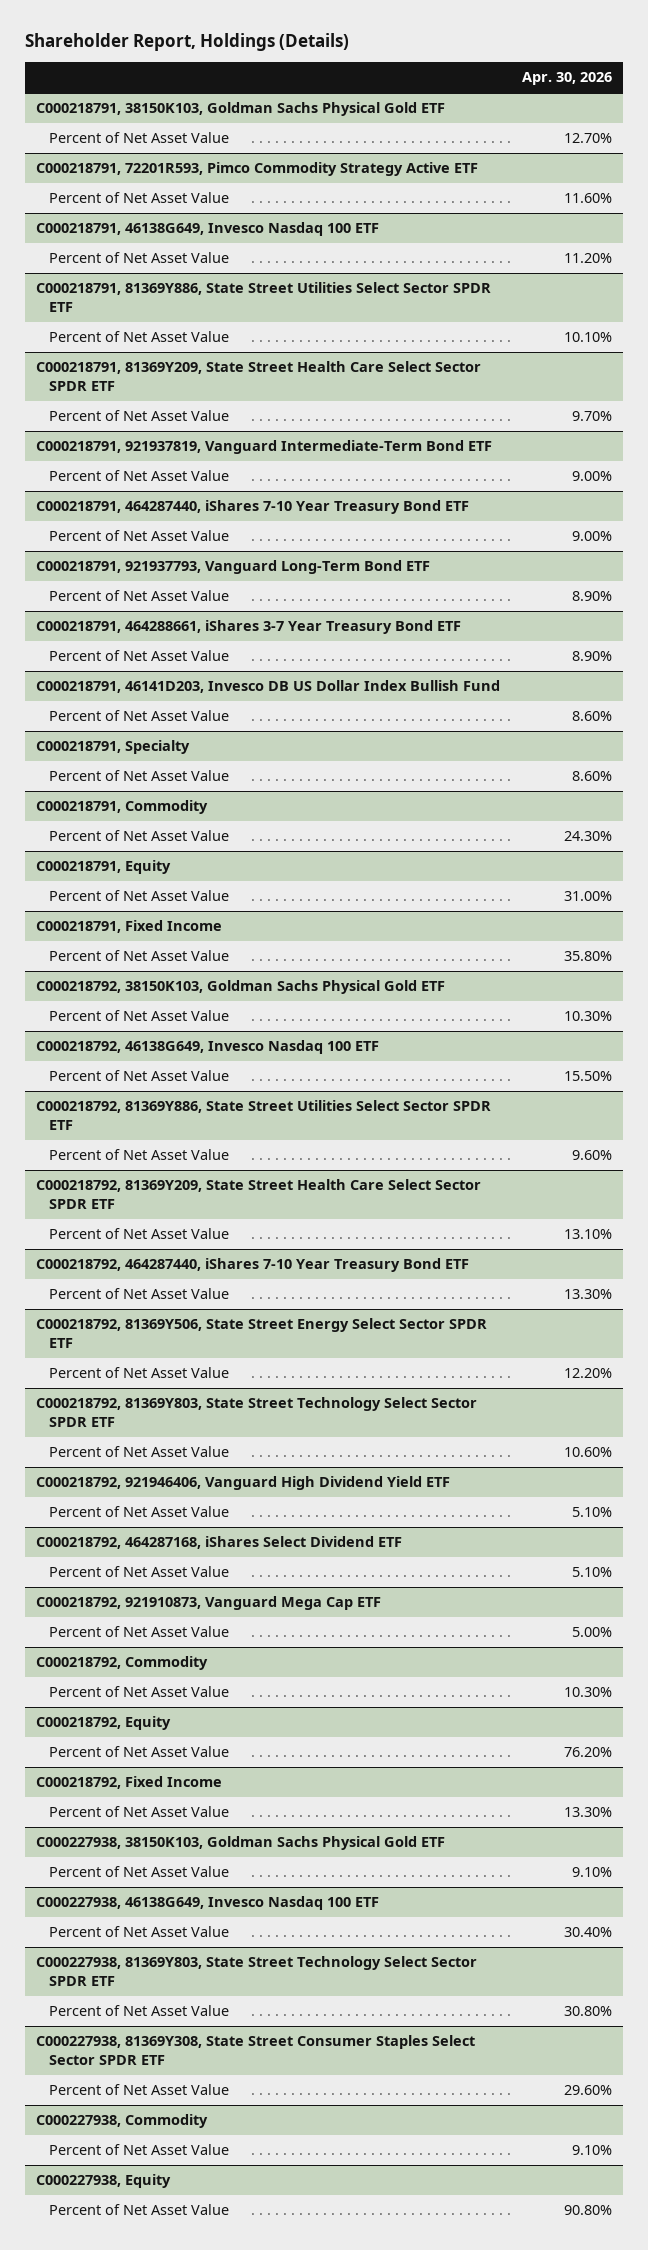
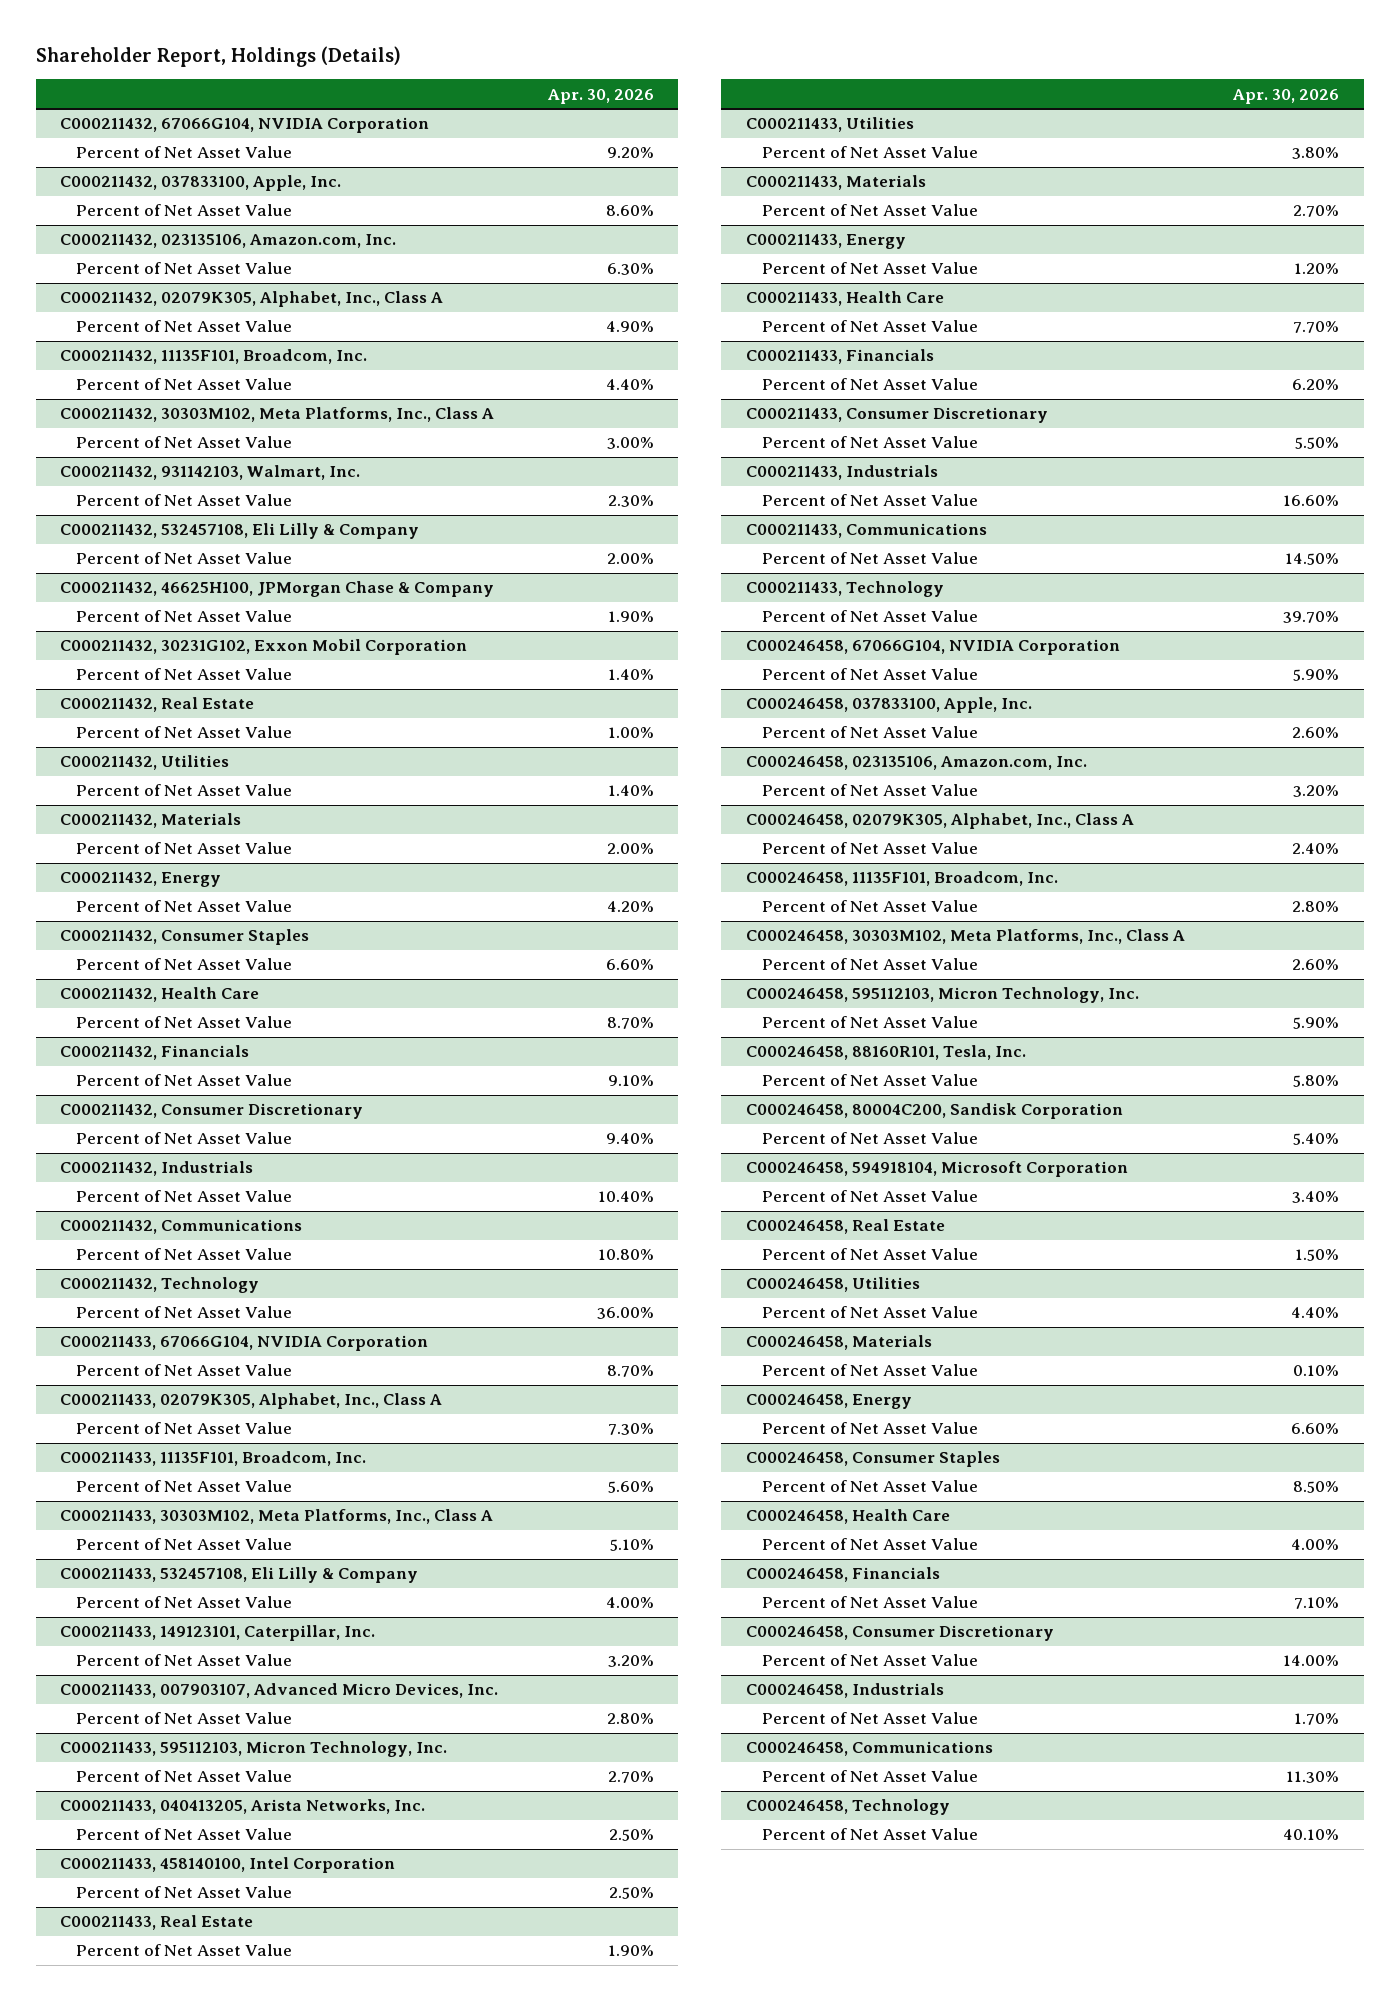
- C000218791, 38150K103, Goldman Sachs Physical Gold ETF
- Percent of Net Asset Value | 12.70%
- C000218791, 72201R593, Pimco Commodity Strategy Active ETF
- Percent of Net Asset Value | 11.60%
- C000218791, 46138G649, Invesco Nasdaq 100 ETF
- Percent of Net Asset Value | 11.20%
- C000218791, 81369Y886, State Street Utilities Select Sector SPDR ETF
- Percent of Net Asset Value | 10.10%
- C000218791, 81369Y209, State Street Health Care Select Sector SPDR ETF
- Percent of Net Asset Value | 9.70%
- C000218791, 921937819, Vanguard Intermediate-Term Bond ETF
- Percent of Net Asset Value | 9.00%
- C000218791, 464287440, iShares 7-10 Year Treasury Bond ETF
- Percent of Net Asset Value | 9.00%
- C000218791, 921937793, Vanguard Long-Term Bond ETF
- Percent of Net Asset Value | 8.90%
- C000218791, 464288661, iShares 3-7 Year Treasury Bond ETF
- Percent of Net Asset Value | 8.90%
- C000218791, 46141D203, Invesco DB US Dollar Index Bullish Fund
- Percent of Net Asset Value | 8.60%
- C000218791, Specialty
+ C000211432, 67066G104, NVIDIA Corporation
+ Percent of Net Asset Value | 9.20%
+ C000211432, 037833100, Apple, Inc.
- C000218791, Commodity
- Percent of Net Asset Value | 24.30%
- C000218791, Equity
- Percent of Net Asset Value | 31.00%
- C000218791, Fixed Income
- Percent of Net Asset Value | 35.80%
- C000218792, 38150K103, Goldman Sachs Physical Gold ETF
- Percent of Net Asset Value | 10.30%
- C000218792, 46138G649, Invesco Nasdaq 100 ETF
- Percent of Net Asset Value | 15.50%
- C000218792, 81369Y886, State Street Utilities Select Sector SPDR ETF
- Percent of Net Asset Value | 9.60%
- C000218792, 81369Y209, State Street Health Care Select Sector SPDR ETF
- Percent of Net Asset Value | 13.10%
- C000218792, 464287440, iShares 7-10 Year Treasury Bond ETF
- Percent of Net Asset Value | 13.30%
- C000218792, 81369Y506, State Street Energy Select Sector SPDR ETF
- Percent of Net Asset Value | 12.20%
- C000218792, 81369Y803, State Street Technology Select Sector SPDR ETF
- Percent of Net Asset Value | 10.60%
- C000218792, 921946406, Vanguard High Dividend Yield ETF
- Percent of Net Asset Value | 5.10%
- C000218792, 464287168, iShares Select Dividend ETF
- Percent of Net Asset Value | 5.10%
- C000218792, 921910873, Vanguard Mega Cap ETF
- Percent of Net Asset Value | 5.00%
- C000218792, Commodity
- Percent of Net Asset Value | 10.30%
- C000218792, Equity
- Percent of Net Asset Value | 76.20%
- C000218792, Fixed Income
- Percent of Net Asset Value | 13.30%
- C000227938, 38150K103, Goldman Sachs Physical Gold ETF
- Percent of Net Asset Value | 9.10%
- C000227938, 46138G649, Invesco Nasdaq 100 ETF
- Percent of Net Asset Value | 30.40%
- C000227938, 81369Y803, State Street Technology Select Sector SPDR ETF
- Percent of Net Asset Value | 30.80%
- C000227938, 81369Y308, State Street Consumer Staples Select Sector SPDR ETF
- Percent of Net Asset Value | 29.60%
- C000227938, Commodity
+ C000211432, 023135106, Amazon.com, Inc.
+ Percent of Net Asset Value | 6.30%
+ C000211432, 02079K305, Alphabet, Inc., Class A
+ Percent of Net Asset Value | 4.90%
+ C000211432, 11135F101, Broadcom, Inc.
+ Percent of Net Asset Value | 4.40%
+ C000211432, 30303M102, Meta Platforms, Inc., Class A
+ Percent of Net Asset Value | 3.00%
+ C000211432, 931142103, Walmart, Inc.
+ Percent of Net Asset Value | 2.30%
+ C000211432, 532457108, Eli Lilly & Company
+ Percent of Net Asset Value | 2.00%
+ C000211432, 46625H100, JPMorgan Chase & Company
+ Percent of Net Asset Value | 1.90%
+ C000211432, 30231G102, Exxon Mobil Corporation
+ Percent of Net Asset Value | 1.40%
+ C000211432, Real Estate
+ Percent of Net Asset Value | 1.00%
+ C000211432, Utilities
+ Percent of Net Asset Value | 1.40%
+ C000211432, Materials
+ Percent of Net Asset Value | 2.00%
+ C000211432, Energy
+ Percent of Net Asset Value | 4.20%
+ C000211432, Consumer Staples
+ Percent of Net Asset Value | 6.60%
+ C000211432, Health Care
+ Percent of Net Asset Value | 8.70%
+ C000211432, Financials
- C000227938, Equity
- Percent of Net Asset Value | 90.80%
+ C000211432, Consumer Discretionary
+ Percent of Net Asset Value | 9.40%
+ C000211432, Industrials
+ Percent of Net Asset Value | 10.40%
+ C000211432, Communications
+ Percent of Net Asset Value | 10.80%
+ C000211432, Technology
+ Percent of Net Asset Value | 36.00%
+ C000211433, 67066G104, NVIDIA Corporation
+ Percent of Net Asset Value | 8.70%
+ C000211433, 02079K305, Alphabet, Inc., Class A
+ Percent of Net Asset Value | 7.30%
+ C000211433, 11135F101, Broadcom, Inc.
+ Percent of Net Asset Value | 5.60%
+ C000211433, 30303M102, Meta Platforms, Inc., Class A
+ Percent of Net Asset Value | 5.10%
+ C000211433, 532457108, Eli Lilly & Company
+ Percent of Net Asset Value | 4.00%
+ C000211433, 149123101, Caterpillar, Inc.
+ Percent of Net Asset Value | 3.20%
+ C000211433, 007903107, Advanced Micro Devices, Inc.
+ Percent of Net Asset Value | 2.80%
+ C000211433, 595112103, Micron Technology, Inc.
+ Percent of Net Asset Value | 2.70%
+ C000211433, 040413205, Arista Networks, Inc.
+ Percent of Net Asset Value | 2.50%
+ C000211433, 458140100, Intel Corporation
+ Percent of Net Asset Value | 2.50%
+ C000211433, Real Estate
+ Percent of Net Asset Value | 1.90%
+ C000211433, Utilities
+ Percent of Net Asset Value | 3.80%
+ C000211433, Materials
+ Percent of Net Asset Value | 2.70%
+ C000211433, Energy
+ Percent of Net Asset Value | 1.20%
+ C000211433, Health Care
+ Percent of Net Asset Value | 7.70%
+ C000211433, Financials
+ Percent of Net Asset Value | 6.20%
+ C000211433, Consumer Discretionary
+ Percent of Net Asset Value | 5.50%
+ C000211433, Industrials
+ Percent of Net Asset Value | 16.60%
+ C000211433, Communications
+ Percent of Net Asset Value | 14.50%
+ C000211433, Technology
+ Percent of Net Asset Value | 39.70%
+ C000246458, 67066G104, NVIDIA Corporation
+ Percent of Net Asset Value | 5.90%
+ C000246458, 037833100, Apple, Inc.
+ Percent of Net Asset Value | 2.60%
+ C000246458, 023135106, Amazon.com, Inc.
+ Percent of Net Asset Value | 3.20%
+ C000246458, 02079K305, Alphabet, Inc., Class A
+ Percent of Net Asset Value | 2.40%
+ C000246458, 11135F101, Broadcom, Inc.
+ Percent of Net Asset Value | 2.80%
+ C000246458, 30303M102, Meta Platforms, Inc., Class A
+ Percent of Net Asset Value | 2.60%
+ C000246458, 595112103, Micron Technology, Inc.
+ Percent of Net Asset Value | 5.90%
+ C000246458, 88160R101, Tesla, Inc.
+ Percent of Net Asset Value | 5.80%
+ C000246458, 80004C200, Sandisk Corporation
+ Percent of Net Asset Value | 5.40%
+ C000246458, 594918104, Microsoft Corporation
+ Percent of Net Asset Value | 3.40%
+ C000246458, Real Estate
+ Percent of Net Asset Value | 1.50%
+ C000246458, Utilities
+ Percent of Net Asset Value | 4.40%
+ C000246458, Materials
+ Percent of Net Asset Value | 0.10%
+ C000246458, Energy
+ Percent of Net Asset Value | 6.60%
+ C000246458, Consumer Staples
+ Percent of Net Asset Value | 8.50%
+ C000246458, Health Care
+ Percent of Net Asset Value | 4.00%
+ C000246458, Financials
+ Percent of Net Asset Value | 7.10%
+ C000246458, Consumer Discretionary
+ Percent of Net Asset Value | 14.00%
+ C000246458, Industrials
+ Percent of Net Asset Value | 1.70%
+ C000246458, Communications
+ Percent of Net Asset Value | 11.30%
+ C000246458, Technology
+ Percent of Net Asset Value | 40.10%

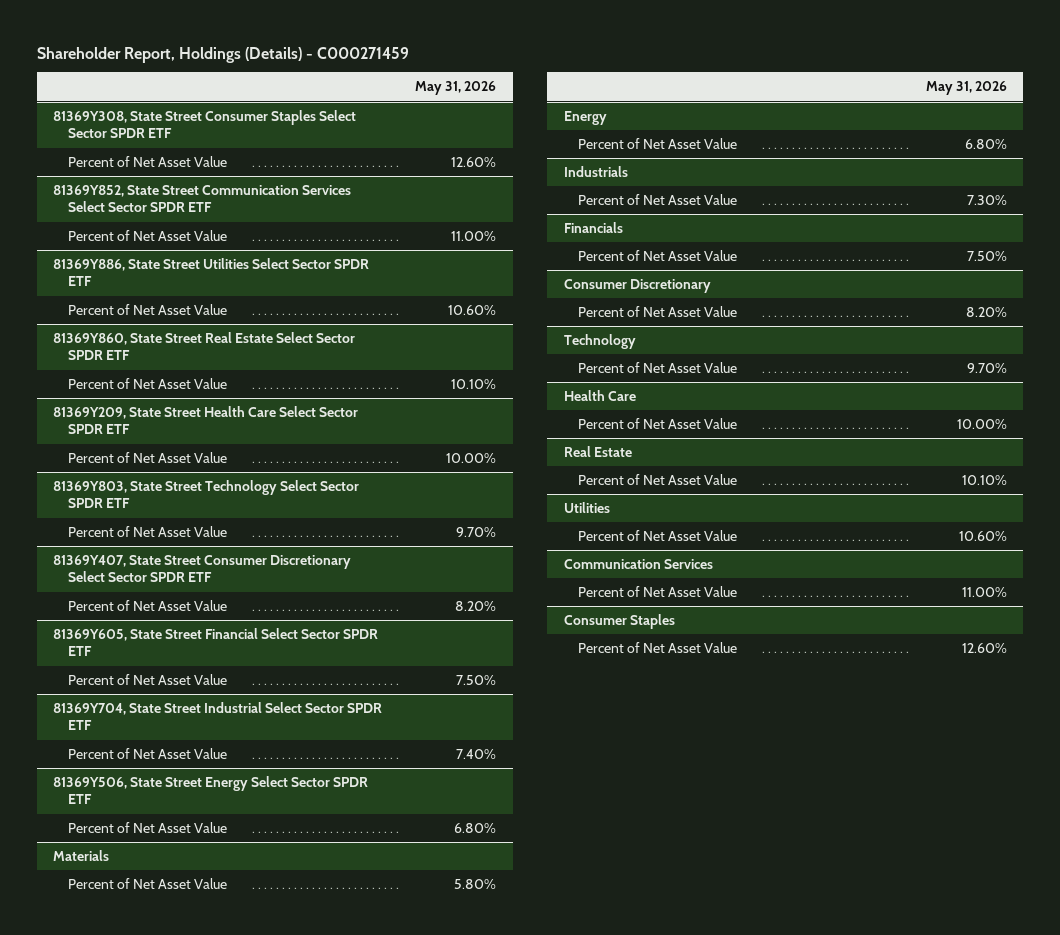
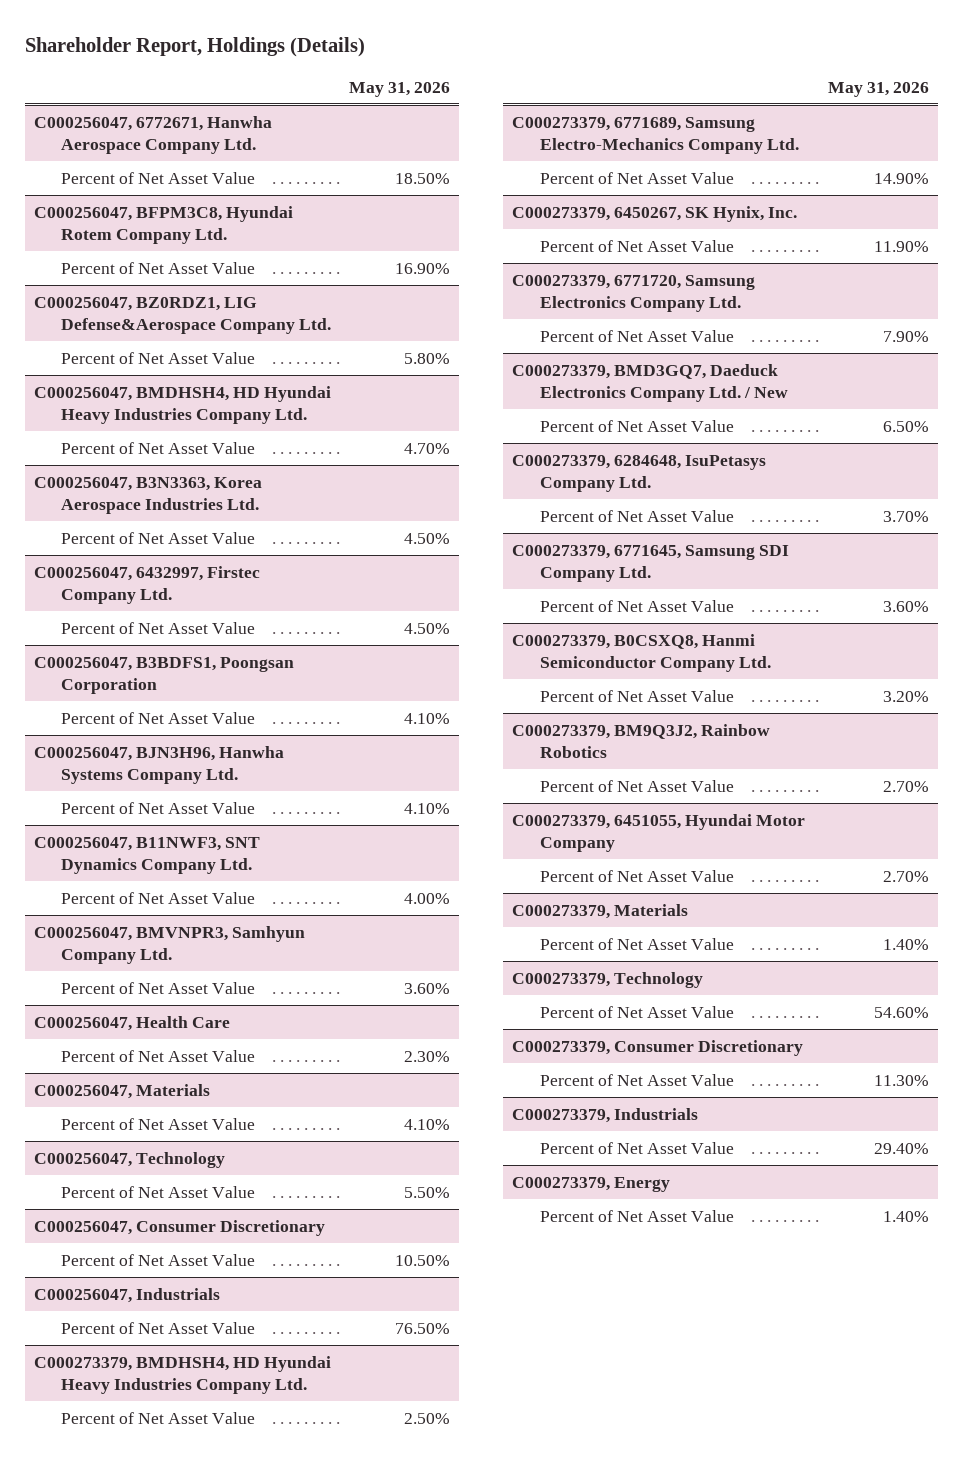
- Shareholder Report, Holdings (Details) - C000271459
+ Shareholder Report, Holdings (Details)
- 81369Y308, State Street Consumer Staples Select Sector SPDR ETF
- Percent of Net Asset Value | 12.60%
- 81369Y852, State Street Communication Services Select Sector SPDR ETF
- Percent of Net Asset Value | 11.00%
- 81369Y886, State Street Utilities Select Sector SPDR ETF
- Percent of Net Asset Value | 10.60%
- 81369Y860, State Street Real Estate Select Sector SPDR ETF
- Percent of Net Asset Value | 10.10%
- 81369Y209, State Street Health Care Select Sector SPDR ETF
- Percent of Net Asset Value | 10.00%
- 81369Y803, State Street Technology Select Sector SPDR ETF
- Percent of Net Asset Value | 9.70%
- 81369Y407, State Street Consumer Discretionary Select Sector SPDR ETF
- Percent of Net Asset Value | 8.20%
- 81369Y605, State Street Financial Select Sector SPDR ETF
- Percent of Net Asset Value | 7.50%
- 81369Y704, State Street Industrial Select Sector SPDR ETF
- Percent of Net Asset Value | 7.40%
- 81369Y506, State Street Energy Select Sector SPDR ETF
- Percent of Net Asset Value | 6.80%
- Materials
+ C000256047, 6772671, Hanwha Aerospace Company Ltd.
+ Percent of Net Asset Value | 18.50%
+ C000256047, BFPM3C8, Hyundai Rotem Company Ltd.
+ Percent of Net Asset Value | 16.90%
+ C000256047, BZ0RDZ1, LIG Defense&Aerospace Company Ltd.
- Energy
- Percent of Net Asset Value | 6.80%
- Industrials
- Percent of Net Asset Value | 7.30%
- Financials
- Percent of Net Asset Value | 7.50%
- Consumer Discretionary
- Percent of Net Asset Value | 8.20%
- Technology
- Percent of Net Asset Value | 9.70%
- Health Care
- Percent of Net Asset Value | 10.00%
- Real Estate
- Percent of Net Asset Value | 10.10%
- Utilities
- Percent of Net Asset Value | 10.60%
- Communication Services
- Percent of Net Asset Value | 11.00%
- Consumer Staples
- Percent of Net Asset Value | 12.60%
+ C000256047, BMDHSH4, HD Hyundai Heavy Industries Company Ltd.
+ Percent of Net Asset Value | 4.70%
+ C000256047, B3N3363, Korea Aerospace Industries Ltd.
+ Percent of Net Asset Value | 4.50%
+ C000256047, 6432997, Firstec Company Ltd.
+ Percent of Net Asset Value | 4.50%
+ C000256047, B3BDFS1, Poongsan Corporation
+ Percent of Net Asset Value | 4.10%
+ C000256047, BJN3H96, Hanwha Systems Company Ltd.
+ Percent of Net Asset Value | 4.10%
+ C000256047, B11NWF3, SNT Dynamics Company Ltd.
+ Percent of Net Asset Value | 4.00%
+ C000256047, BMVNPR3, Samhyun Company Ltd.
+ Percent of Net Asset Value | 3.60%
+ C000256047, Health Care
+ Percent of Net Asset Value | 2.30%
+ C000256047, Materials
+ Percent of Net Asset Value | 4.10%
+ C000256047, Technology
+ Percent of Net Asset Value | 5.50%
+ C000256047, Consumer Discretionary
+ Percent of Net Asset Value | 10.50%
+ C000256047, Industrials
+ Percent of Net Asset Value | 76.50%
+ C000273379, BMDHSH4, HD Hyundai Heavy Industries Company Ltd.
+ Percent of Net Asset Value | 2.50%
+ C000273379, 6771689, Samsung Electro-Mechanics Company Ltd.
+ Percent of Net Asset Value | 14.90%
+ C000273379, 6450267, SK Hynix, Inc.
+ Percent of Net Asset Value | 11.90%
+ C000273379, 6771720, Samsung Electronics Company Ltd.
+ Percent of Net Asset Value | 7.90%
+ C000273379, BMD3GQ7, Daeduck Electronics Company Ltd. / New
+ Percent of Net Asset Value | 6.50%
+ C000273379, 6284648, IsuPetasys Company Ltd.
+ Percent of Net Asset Value | 3.70%
+ C000273379, 6771645, Samsung SDI Company Ltd.
+ Percent of Net Asset Value | 3.60%
+ C000273379, B0CSXQ8, Hanmi Semiconductor Company Ltd.
+ Percent of Net Asset Value | 3.20%
+ C000273379, BM9Q3J2, Rainbow Robotics
+ Percent of Net Asset Value | 2.70%
+ C000273379, 6451055, Hyundai Motor Company
+ Percent of Net Asset Value | 2.70%
+ C000273379, Materials
+ Percent of Net Asset Value | 1.40%
+ C000273379, Technology
+ Percent of Net Asset Value | 54.60%
+ C000273379, Consumer Discretionary
+ Percent of Net Asset Value | 11.30%
+ C000273379, Industrials
+ Percent of Net Asset Value | 29.40%
+ C000273379, Energy
+ Percent of Net Asset Value | 1.40%

